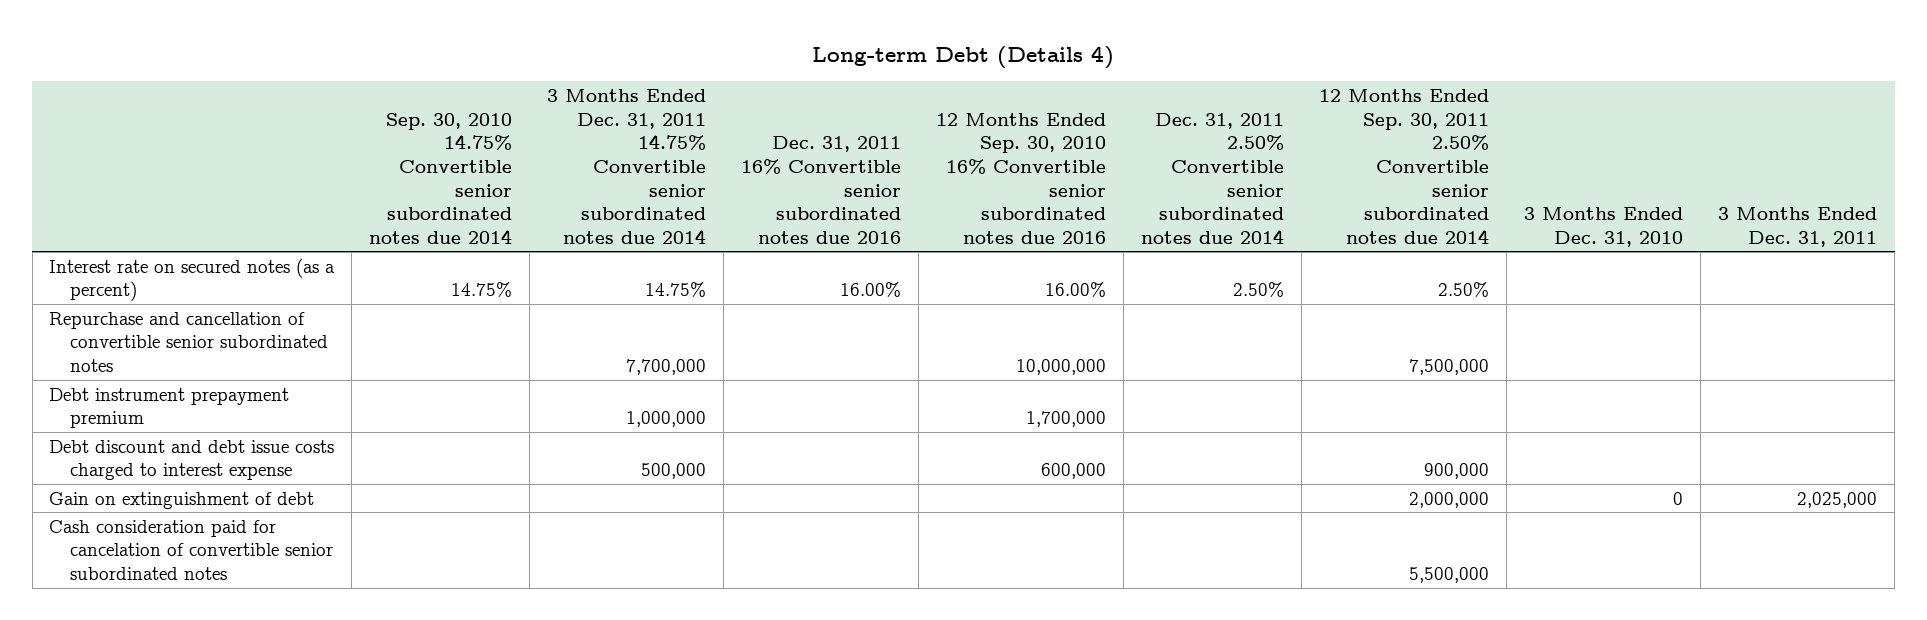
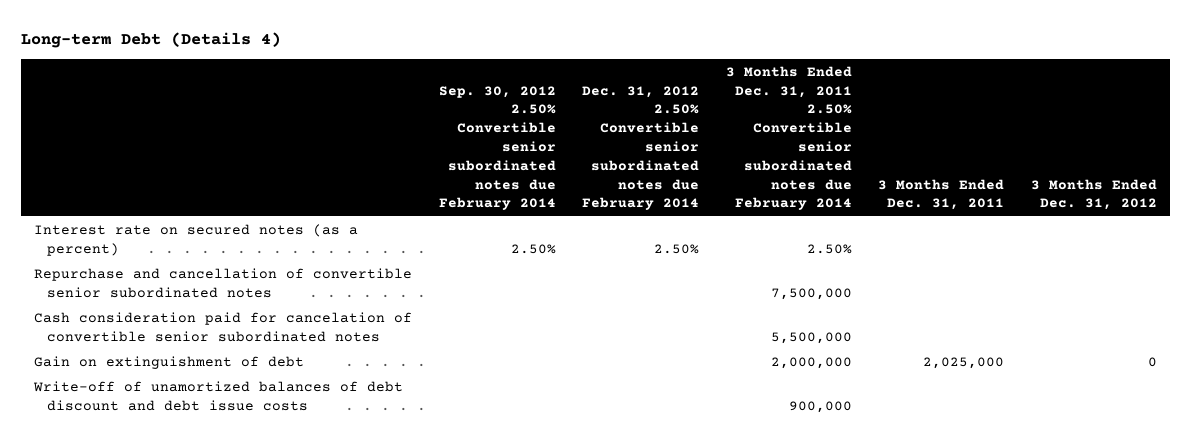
- | Sep. 30, 2010 14.75% Convertible senior subordinated notes due 2014 | 3 Months Ended Dec. 31, 2011 14.75% Convertible senior subordinated notes due 2014 | Dec. 31, 2011 16% Convertible senior subordinated notes due 2016 | 12 Months Ended Sep. 30, 2010 16% Convertible senior subordinated notes due 2016 | Dec. 31, 2011 2.50% Convertible senior subordinated notes due 2014 | 12 Months Ended Sep. 30, 2011 2.50% Convertible senior subordinated notes due 2014 | 3 Months Ended Dec. 31, 2010 | 3 Months Ended Dec. 31, 2011
+ | Sep. 30, 2012 2.50% Convertible senior subordinated notes due February 2014 | Dec. 31, 2012 2.50% Convertible senior subordinated notes due February 2014 | 3 Months Ended Dec. 31, 2011 2.50% Convertible senior subordinated notes due February 2014 | 3 Months Ended Dec. 31, 2011 | 3 Months Ended Dec. 31, 2012
- Debt instrument prepayment premium | | 1,000,000 | | 1,700,000 | | | |
- Debt discount and debt issue costs charged to interest expense | | 500,000 | | 600,000 | | 900,000 | |
moved down: Gain on extinguishment of debt | | | 2,000,000 | 2,025,000 | 0
+ Write-off of unamortized balances of debt discount and debt issue costs | | | 900,000 | |

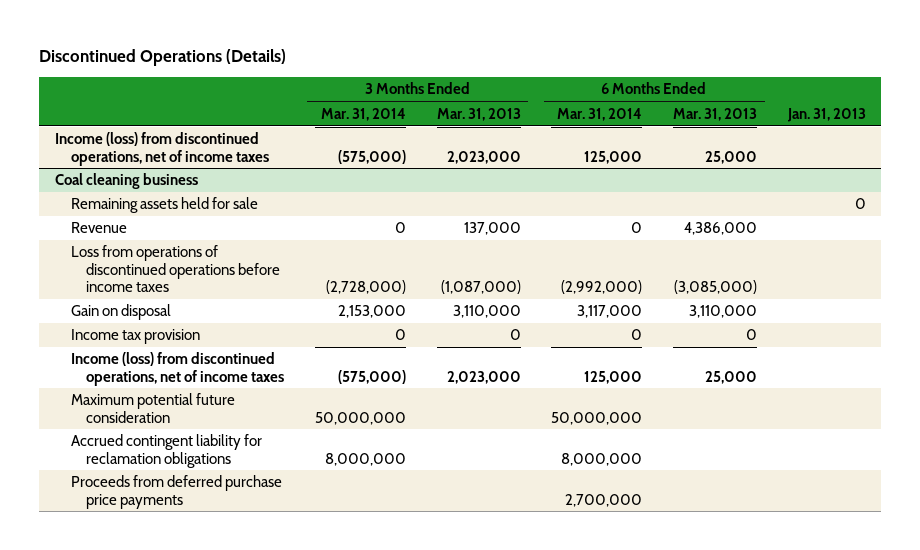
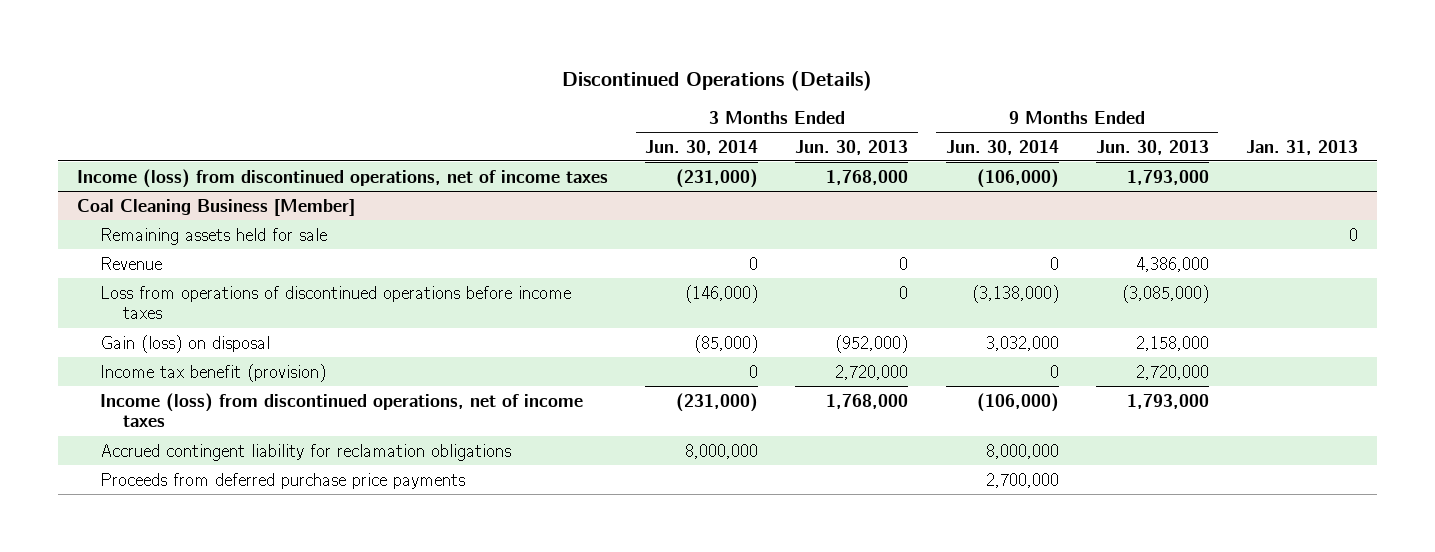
- | 3 Months Ended Mar. 31, 2014 | 3 Months Ended Mar. 31, 2013 | 6 Months Ended Mar. 31, 2014 | 6 Months Ended Mar. 31, 2013 | Jan. 31, 2013
+ | 3 Months Ended Jun. 30, 2014 | 3 Months Ended Jun. 30, 2013 | 9 Months Ended Jun. 30, 2014 | 9 Months Ended Jun. 30, 2013 | Jan. 31, 2013
- Coal cleaning business
+ Coal Cleaning Business [Member]
- Gain on disposal | 2,153,000 | 3,110,000 | 3,117,000 | 3,110,000 |
- Income tax provision | 0 | 0 | 0 | 0 |
+ Gain (loss) on disposal | (85,000) | (952,000) | 3,032,000 | 2,158,000 |
+ Income tax benefit (provision) | 0 | 2,720,000 | 0 | 2,720,000 |
- Maximum potential future consideration | 50,000,000 | | 50,000,000 | |

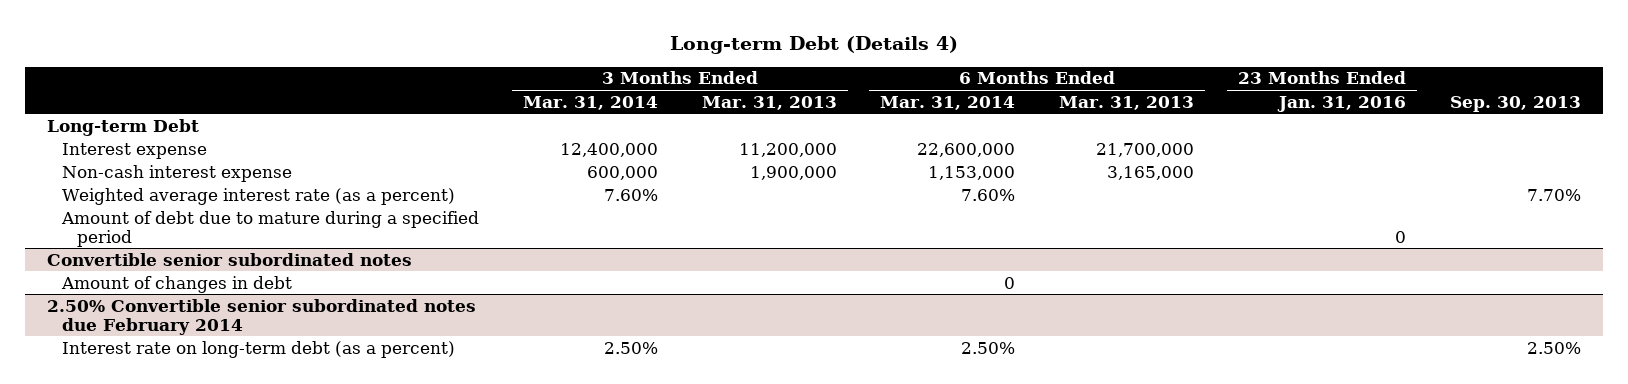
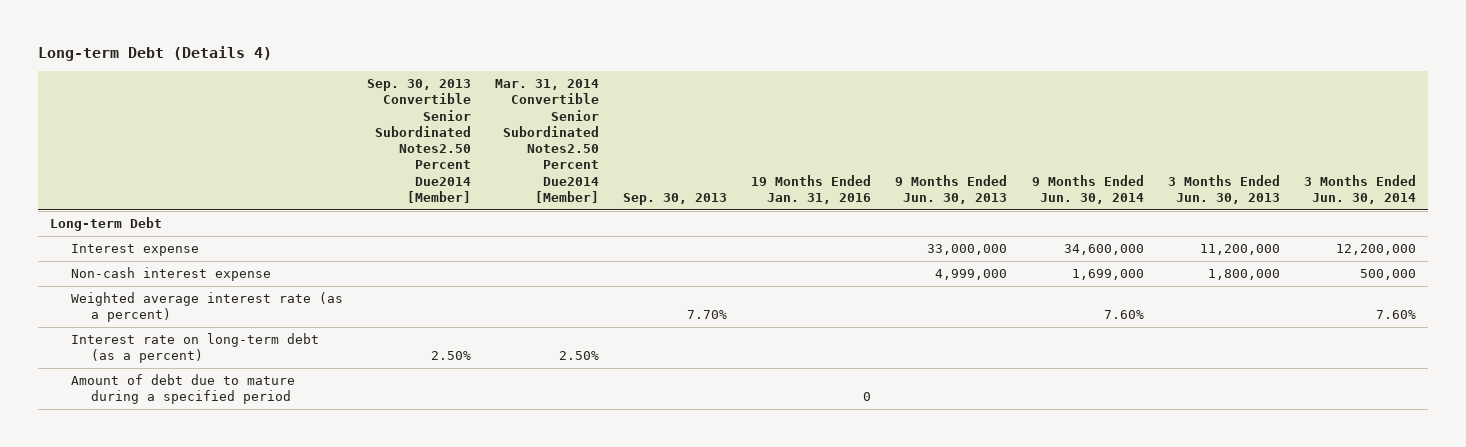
- | 3 Months Ended Mar. 31, 2014 | 3 Months Ended Mar. 31, 2013 | 6 Months Ended Mar. 31, 2014 | 6 Months Ended Mar. 31, 2013 | 23 Months Ended Jan. 31, 2016 | Sep. 30, 2013
+ | Sep. 30, 2013 Convertible Senior Subordinated Notes2.50 Percent Due2014 [Member] | Mar. 31, 2014 Convertible Senior Subordinated Notes2.50 Percent Due2014 [Member] | Sep. 30, 2013 | 19 Months Ended Jan. 31, 2016 | 9 Months Ended Jun. 30, 2013 | 9 Months Ended Jun. 30, 2014 | 3 Months Ended Jun. 30, 2013 | 3 Months Ended Jun. 30, 2014
+ Interest rate on long-term debt (as a percent) | 2.50% | 2.50% | | | | | |
- Convertible senior subordinated notes
- Amount of changes in debt | | | 0 | | |
- 2.50% Convertible senior subordinated notes due February 2014
- Interest rate on long-term debt (as a percent) | 2.50% | | 2.50% | | | 2.50%

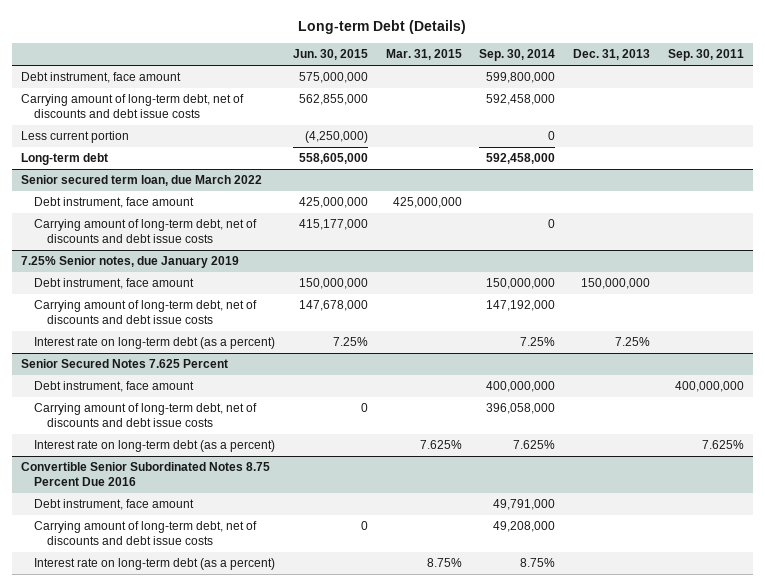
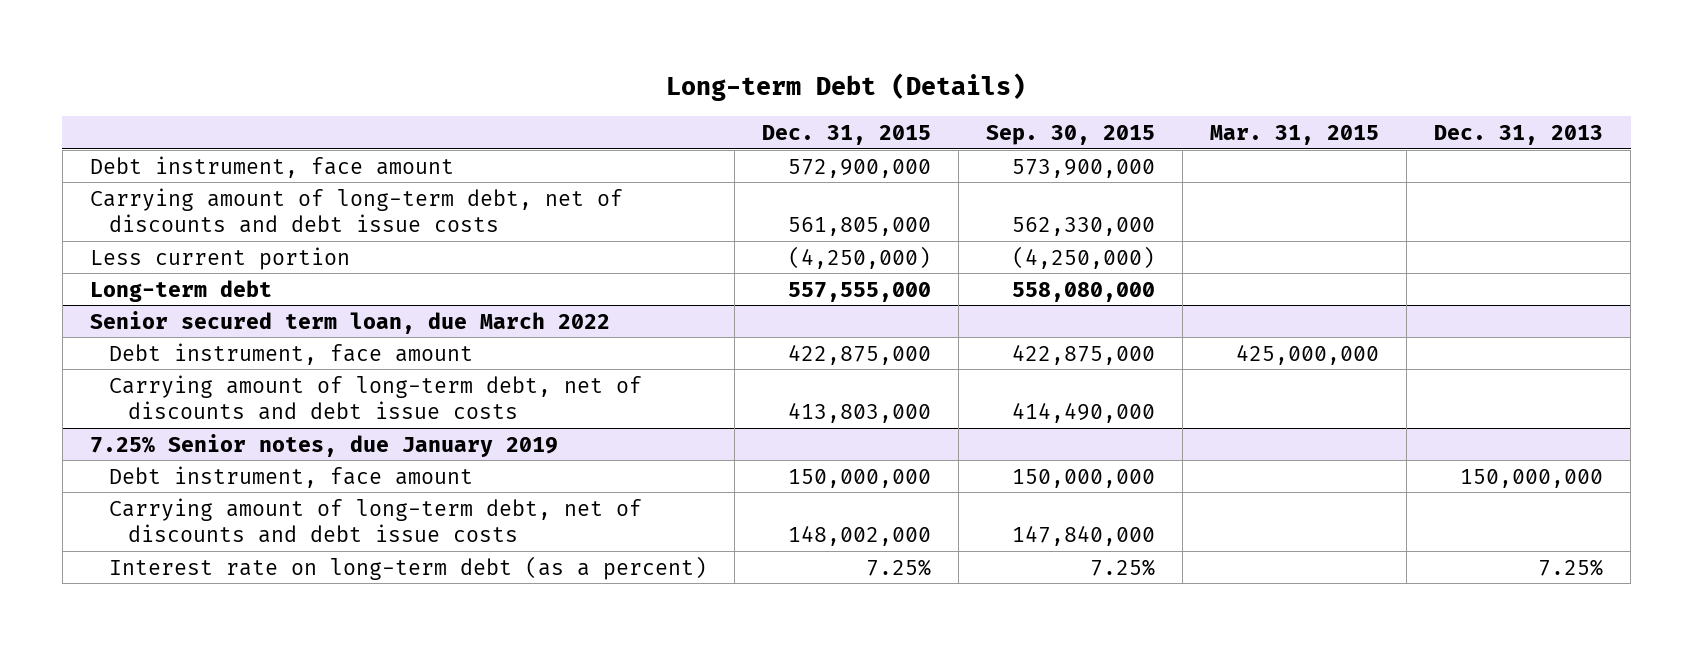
- | Jun. 30, 2015 | Mar. 31, 2015 | Sep. 30, 2014 | Dec. 31, 2013 | Sep. 30, 2011
+ | Dec. 31, 2015 | Sep. 30, 2015 | Mar. 31, 2015 | Dec. 31, 2013
- Senior Secured Notes 7.625 Percent
- Debt instrument, face amount | | | 400,000,000 | | 400,000,000
- Carrying amount of long-term debt, net of discounts and debt issue costs | 0 | | 396,058,000 | |
- Interest rate on long-term debt (as a percent) | | 7.625% | 7.625% | | 7.625%
- Convertible Senior Subordinated Notes 8.75 Percent Due 2016
- Debt instrument, face amount | | | 49,791,000 | |
- Carrying amount of long-term debt, net of discounts and debt issue costs | 0 | | 49,208,000 | |
- Interest rate on long-term debt (as a percent) | | 8.75% | 8.75% | |

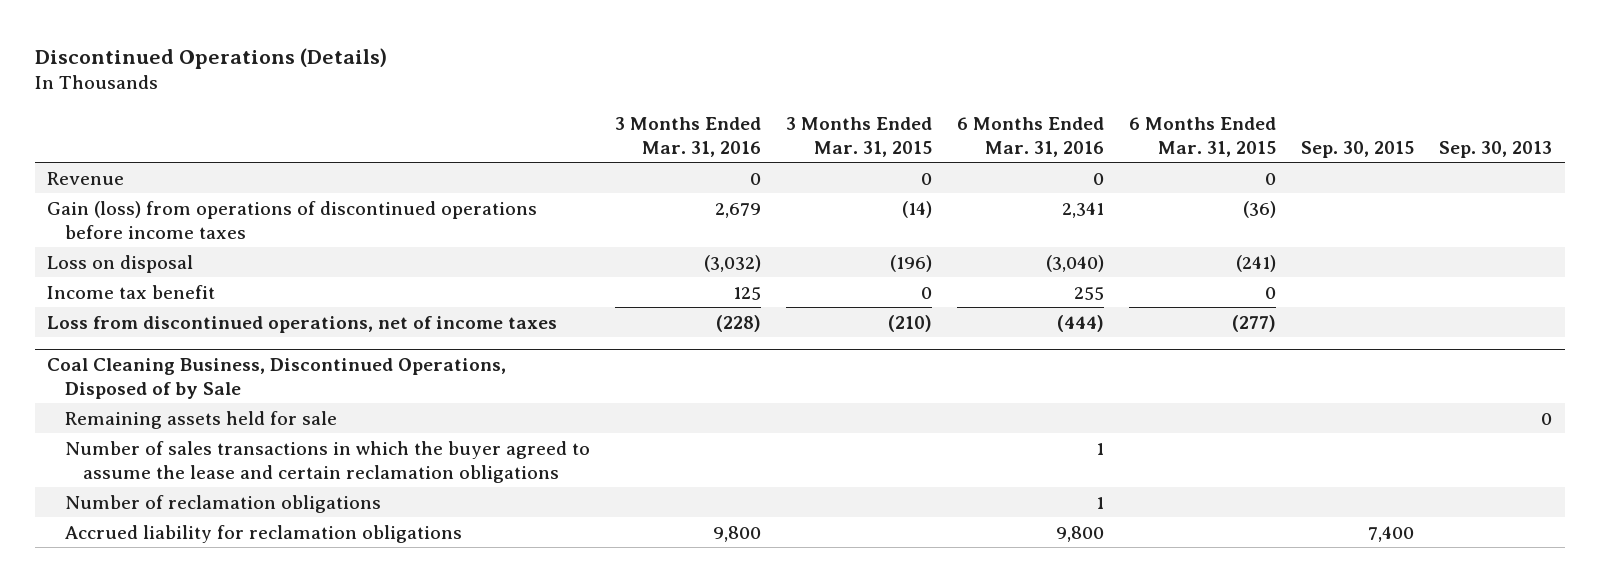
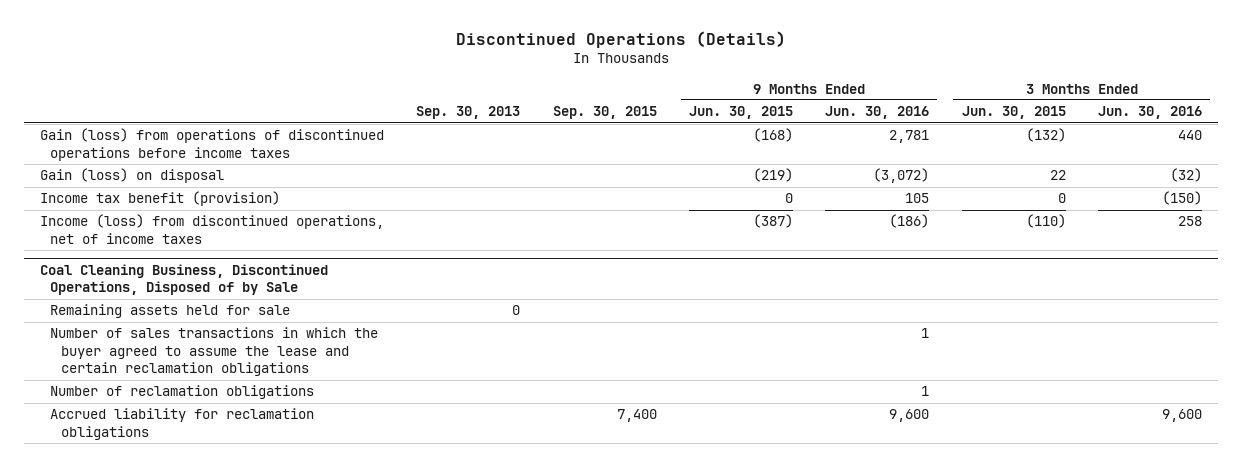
- | 3 Months Ended Mar. 31, 2016 | 3 Months Ended Mar. 31, 2015 | 6 Months Ended Mar. 31, 2016 | 6 Months Ended Mar. 31, 2015 | Sep. 30, 2015 | Sep. 30, 2013
+ | Sep. 30, 2013 | Sep. 30, 2015 | 9 Months Ended Jun. 30, 2015 | 9 Months Ended Jun. 30, 2016 | 3 Months Ended Jun. 30, 2015 | 3 Months Ended Jun. 30, 2016
- Revenue | 0 | 0 | 0 | 0 | |
- Loss on disposal | (3,032) | (196) | (3,040) | (241) | |
- Income tax benefit | 125 | 0 | 255 | 0 | |
- Loss from discontinued operations, net of income taxes | (228) | (210) | (444) | (277) | |
+ Gain (loss) on disposal | | | (219) | (3,072) | 22 | (32)
+ Income tax benefit (provision) | | | 0 | 105 | 0 | (150)
+ Income (loss) from discontinued operations, net of income taxes | | | (387) | (186) | (110) | 258

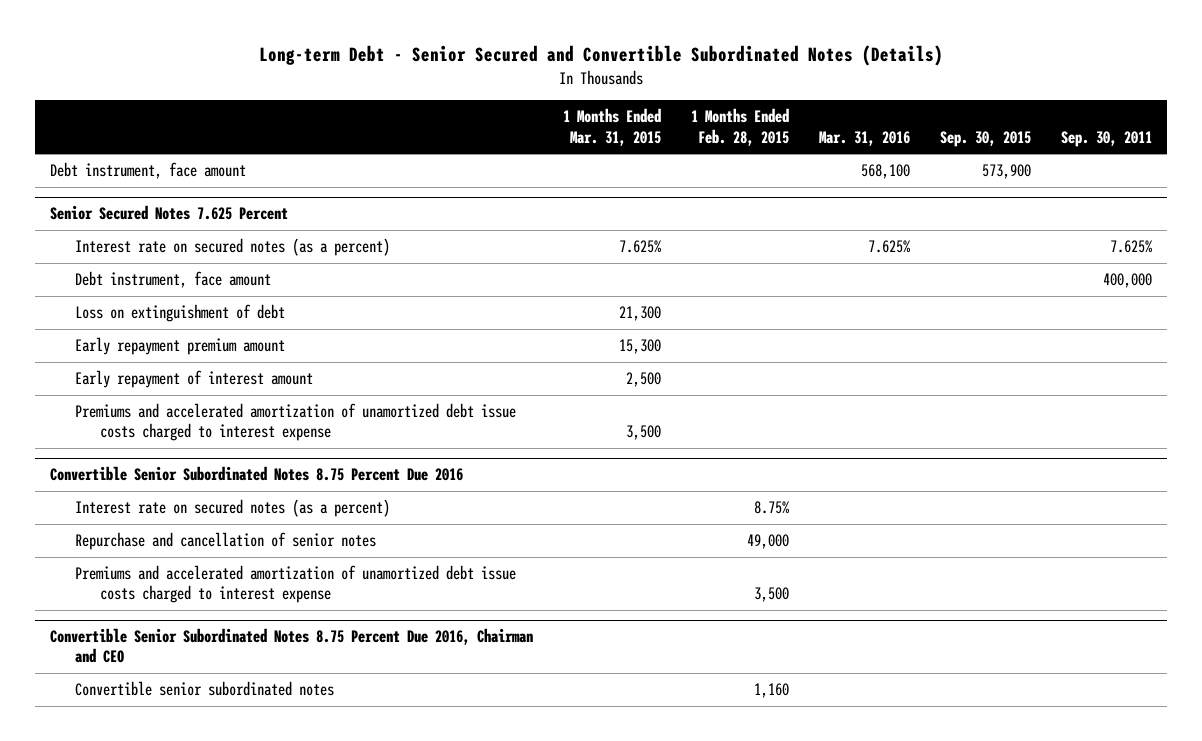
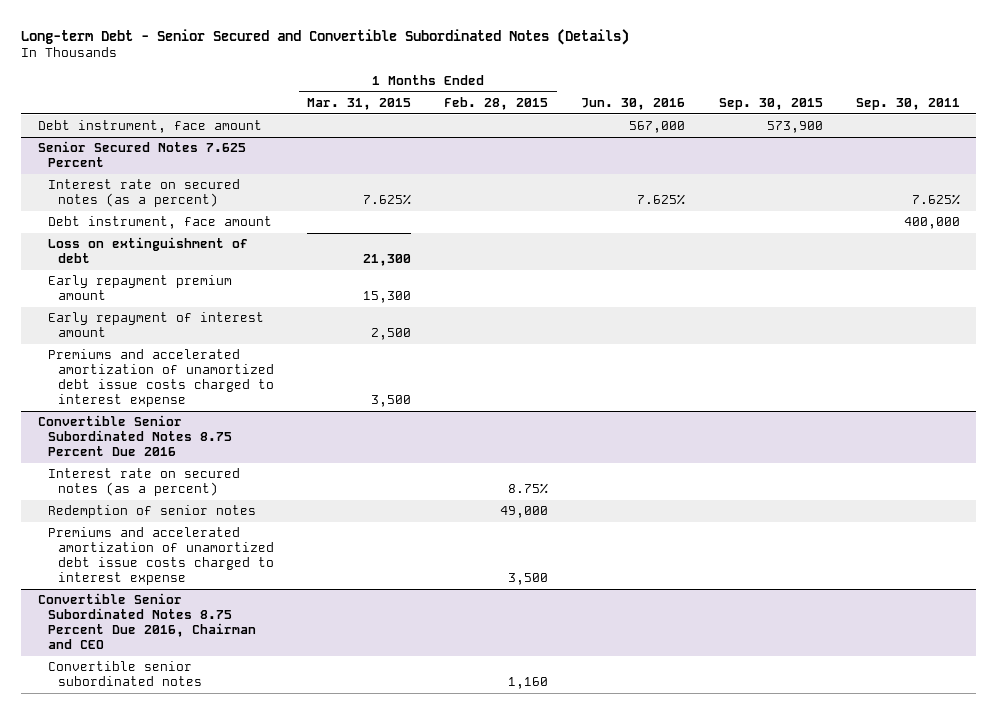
- | 1 Months Ended Mar. 31, 2015 | 1 Months Ended Feb. 28, 2015 | Mar. 31, 2016 | Sep. 30, 2015 | Sep. 30, 2011
+ | 1 Months Ended Mar. 31, 2015 | 1 Months Ended Feb. 28, 2015 | Jun. 30, 2016 | Sep. 30, 2015 | Sep. 30, 2011
@ Convertible Senior Subordinated Notes 8.75 Percent Due 2016
- Repurchase and cancellation of senior notes | | 49,000 | | |
+ Redemption of senior notes | | 49,000 | | |

